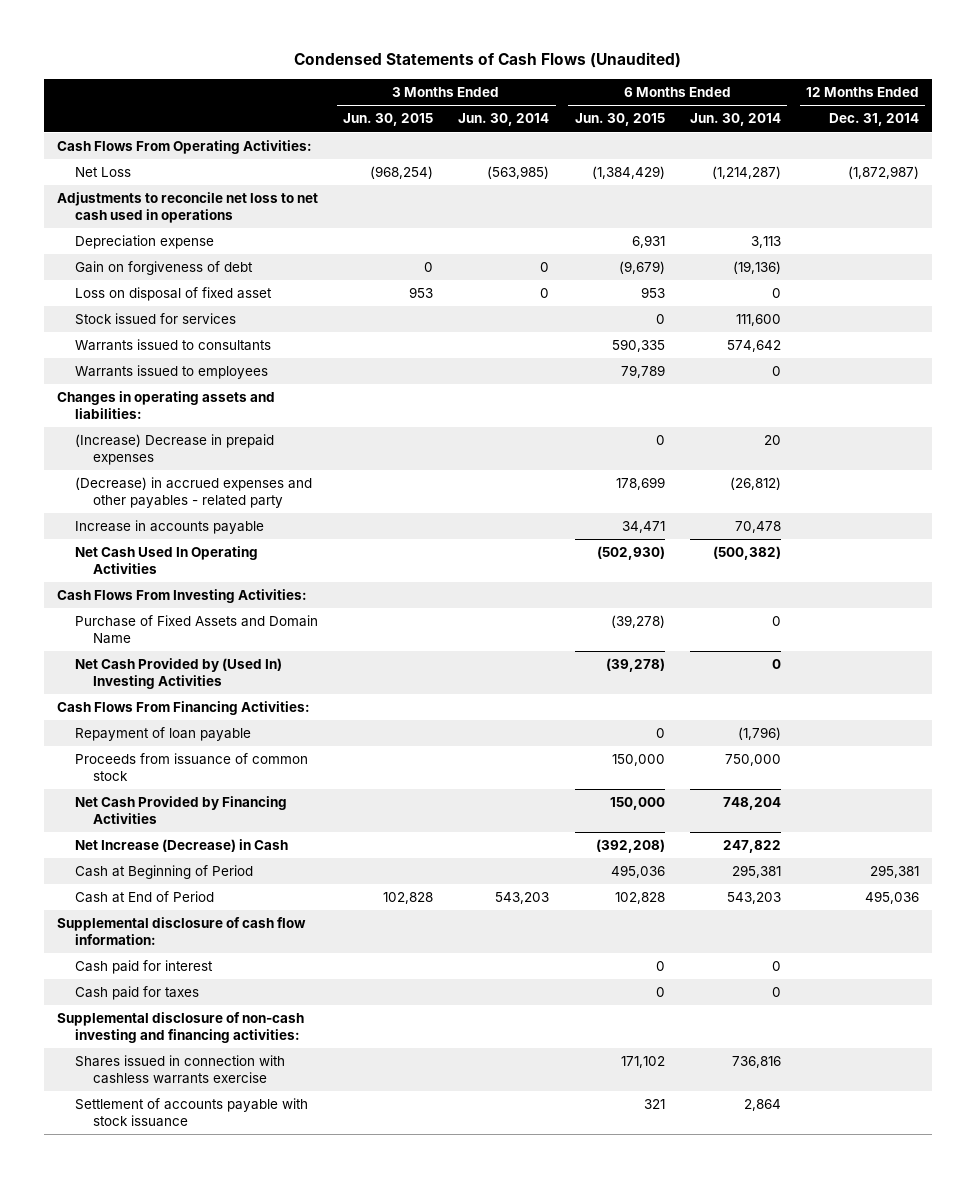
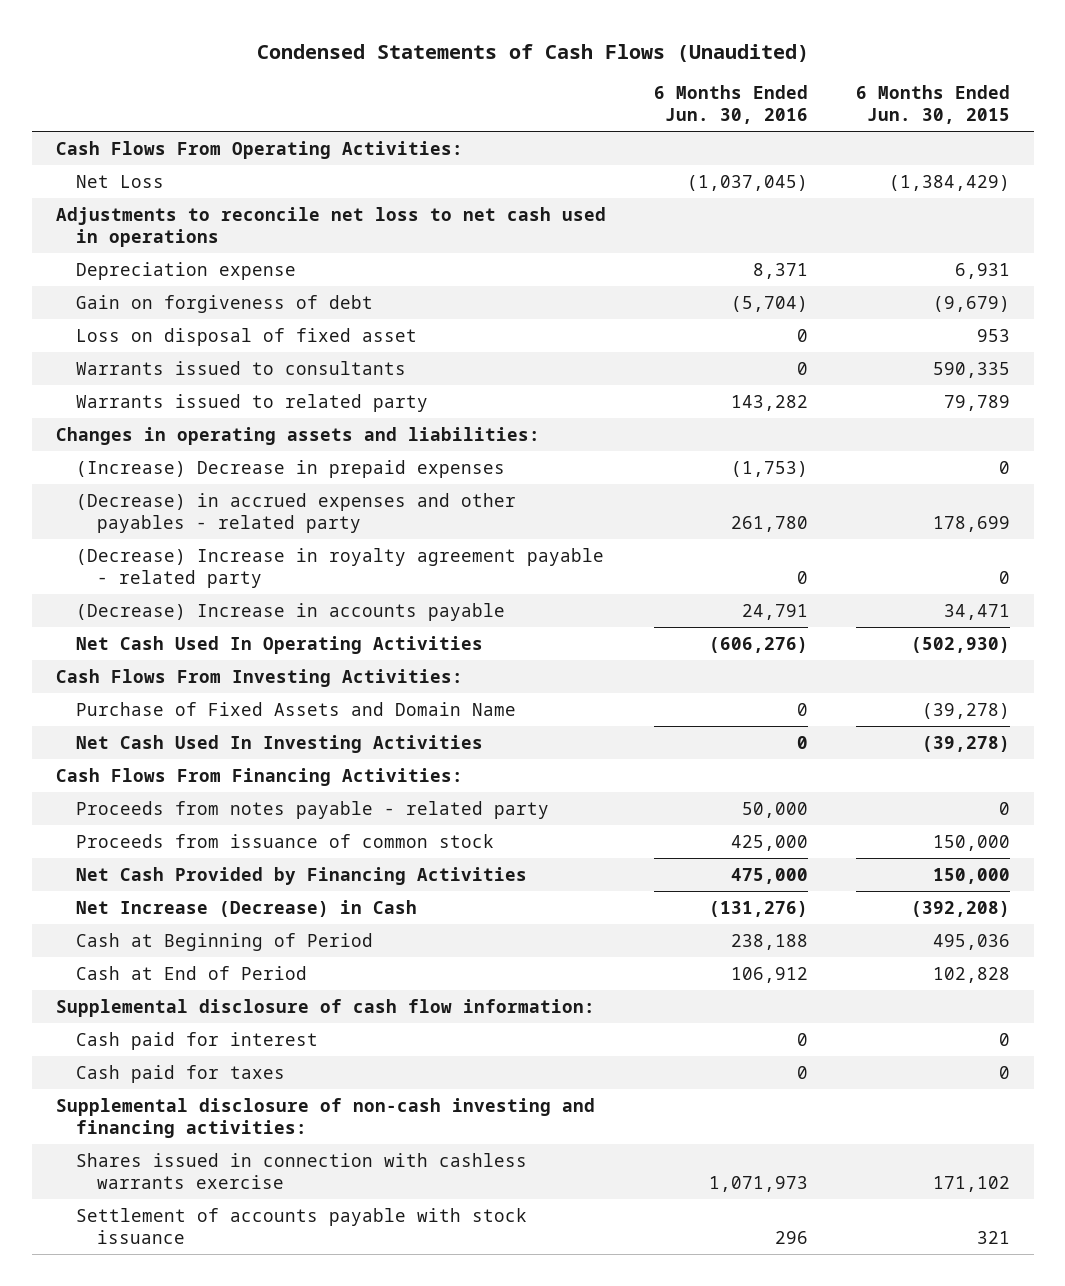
- | 3 Months Ended Jun. 30, 2015 | 3 Months Ended Jun. 30, 2014 | 6 Months Ended Jun. 30, 2015 | 6 Months Ended Jun. 30, 2014 | 12 Months Ended Dec. 31, 2014
+ | 6 Months Ended Jun. 30, 2016 | 6 Months Ended Jun. 30, 2015
- Stock issued for services | | | 0 | 111,600 |
- Warrants issued to employees | | | 79,789 | 0 |
+ Warrants issued to related party | 143,282 | 79,789
- Increase in accounts payable | | | 34,471 | 70,478 |
+ (Decrease) Increase in royalty agreement payable - related party | 0 | 0
+ (Decrease) Increase in accounts payable | 24,791 | 34,471
- Net Cash Provided by (Used In) Investing Activities | | | (39,278) | 0 |
+ Net Cash Used In Investing Activities | 0 | (39,278)
- Repayment of loan payable | | | 0 | (1,796) |
+ Proceeds from notes payable - related party | 50,000 | 0

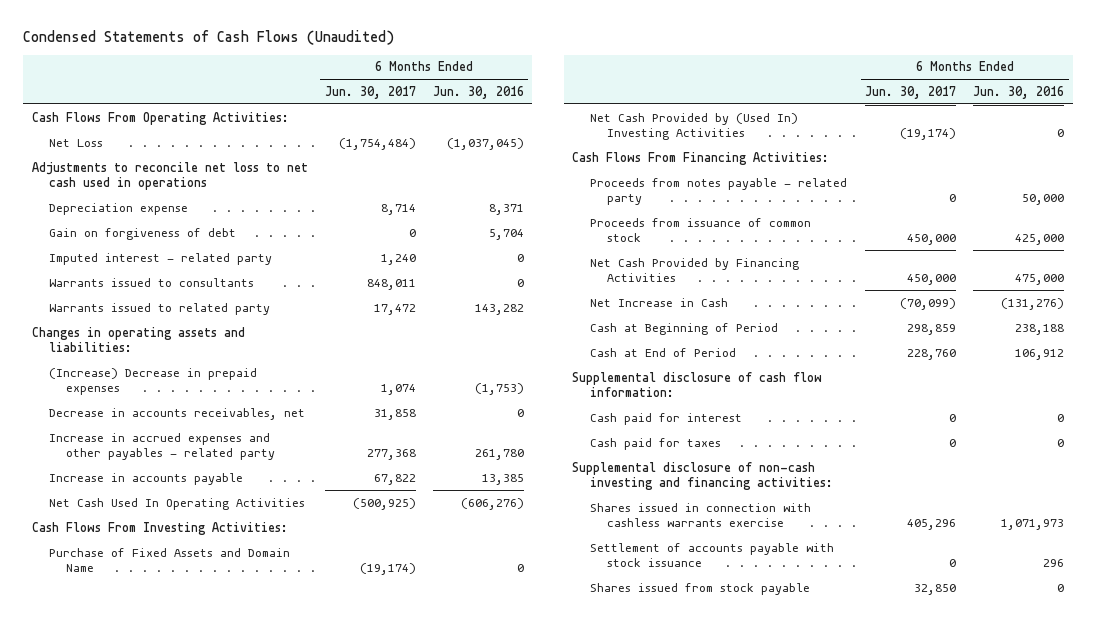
- | 6 Months Ended Jun. 30, 2016 | 6 Months Ended Jun. 30, 2015
+ | 6 Months Ended Jun. 30, 2017 | 6 Months Ended Jun. 30, 2016
- Gain on forgiveness of debt | (5,704) | (9,679)
- Loss on disposal of fixed asset | 0 | 953
+ Gain on forgiveness of debt | 0 | 5,704
+ Imputed interest - related party | 1,240 | 0
- (Decrease) in accrued expenses and other payables - related party | 261,780 | 178,699
- (Decrease) Increase in royalty agreement payable - related party | 0 | 0
- (Decrease) Increase in accounts payable | 24,791 | 34,471
+ Decrease in accounts receivables, net | 31,858 | 0
+ Increase in accrued expenses and other payables - related party | 277,368 | 261,780
+ Increase in accounts payable | 67,822 | 13,385
- Net Cash Used In Investing Activities | 0 | (39,278)
+ Net Cash Provided by (Used In) Investing Activities | (19,174) | 0
- Net Increase (Decrease) in Cash | (131,276) | (392,208)
+ Net Increase in Cash | (70,099) | (131,276)
+ Shares issued from stock payable | 32,850 | 0

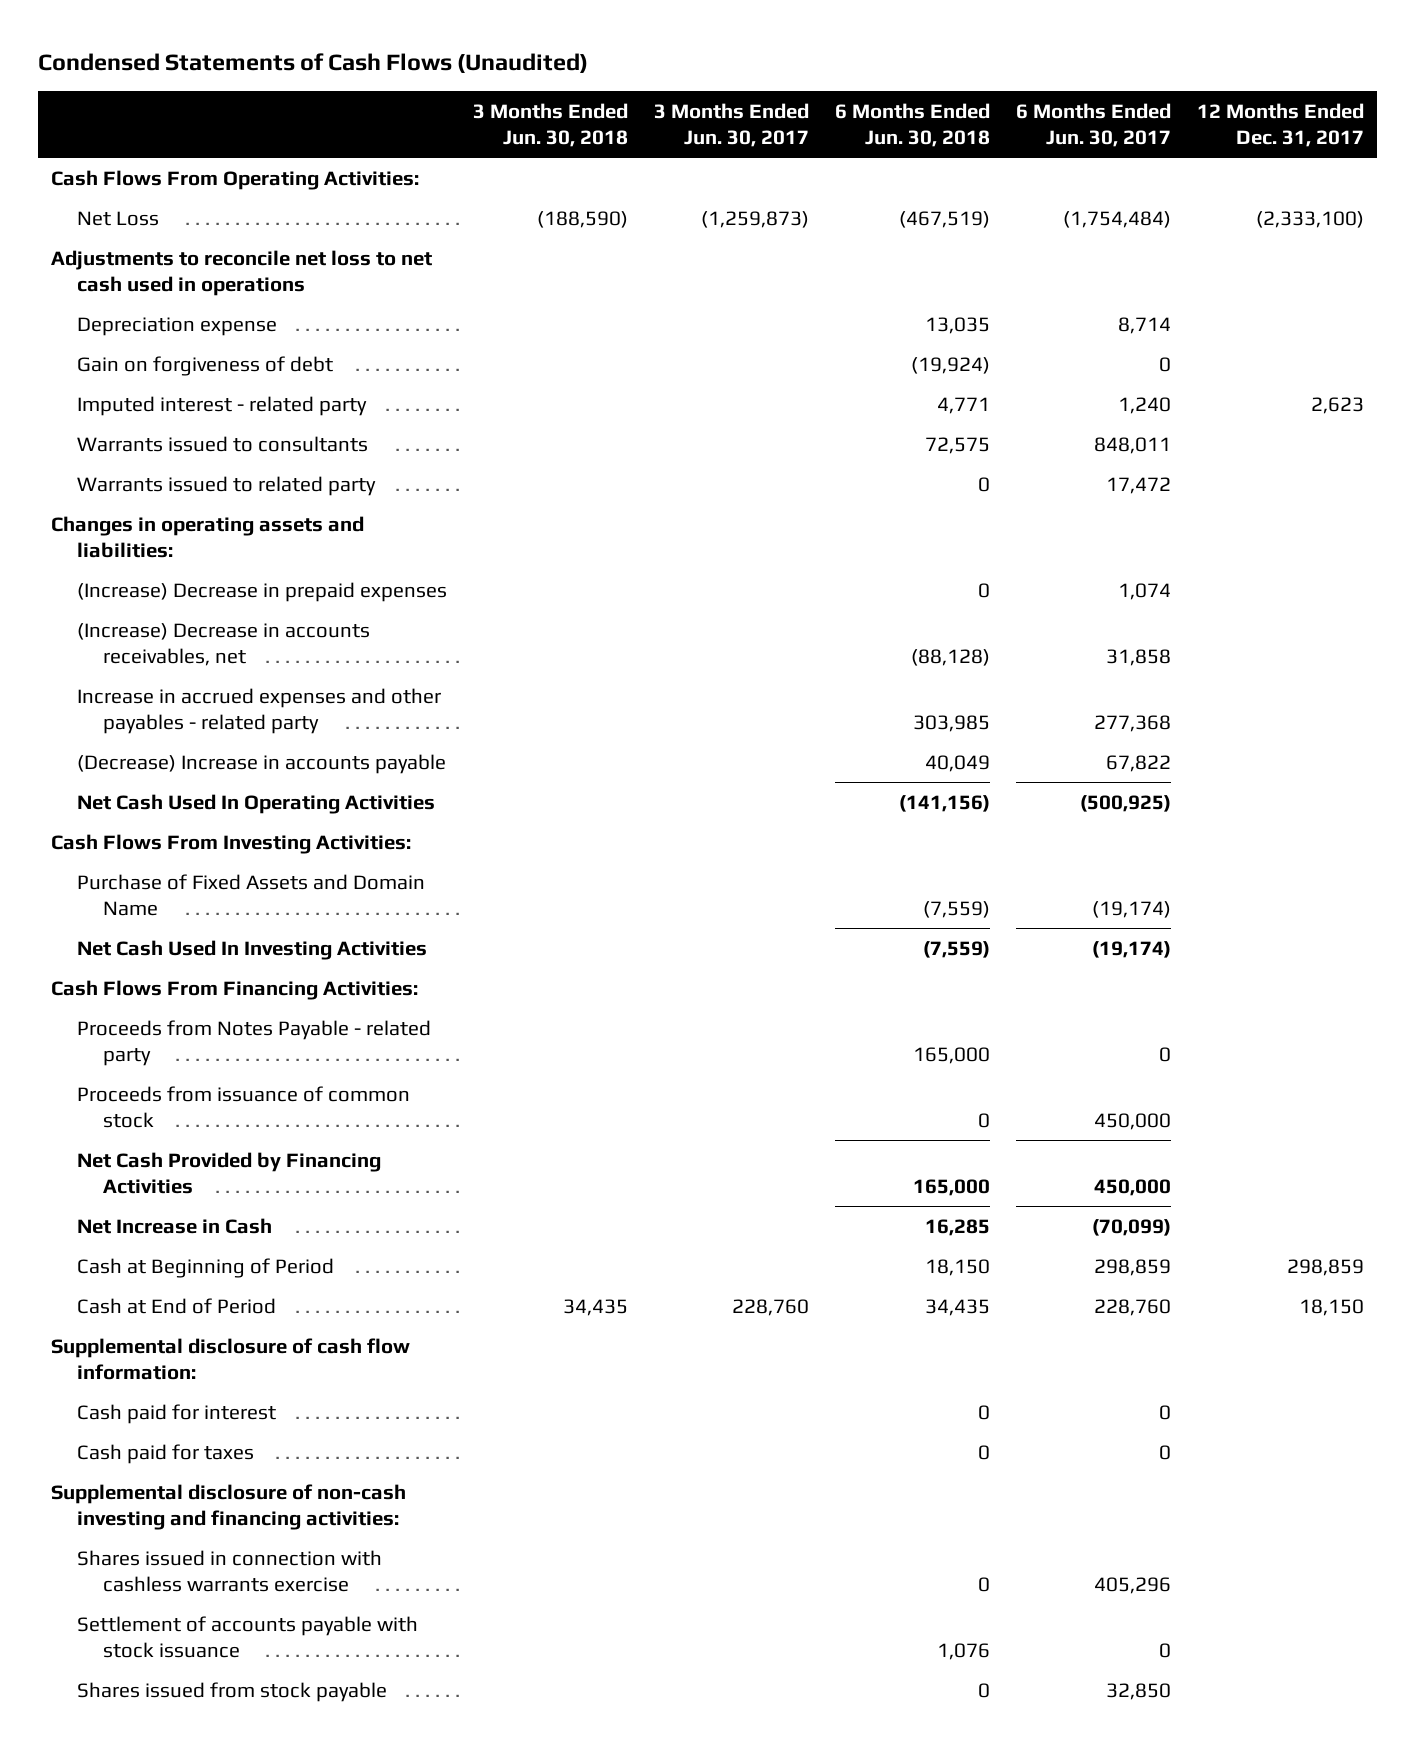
- | 6 Months Ended Jun. 30, 2017 | 6 Months Ended Jun. 30, 2016
+ | 3 Months Ended Jun. 30, 2018 | 3 Months Ended Jun. 30, 2017 | 6 Months Ended Jun. 30, 2018 | 6 Months Ended Jun. 30, 2017 | 12 Months Ended Dec. 31, 2017
- Decrease in accounts receivables, net | 31,858 | 0
+ (Increase) Decrease in accounts receivables, net | | | (88,128) | 31,858 |
- Increase in accounts payable | 67,822 | 13,385
+ (Decrease) Increase in accounts payable | | | 40,049 | 67,822 |
- Net Cash Provided by (Used In) Investing Activities | (19,174) | 0
+ Net Cash Used In Investing Activities | | | (7,559) | (19,174) |
- Proceeds from notes payable - related party | 0 | 50,000
+ Proceeds from Notes Payable - related party | | | 165,000 | 0 |

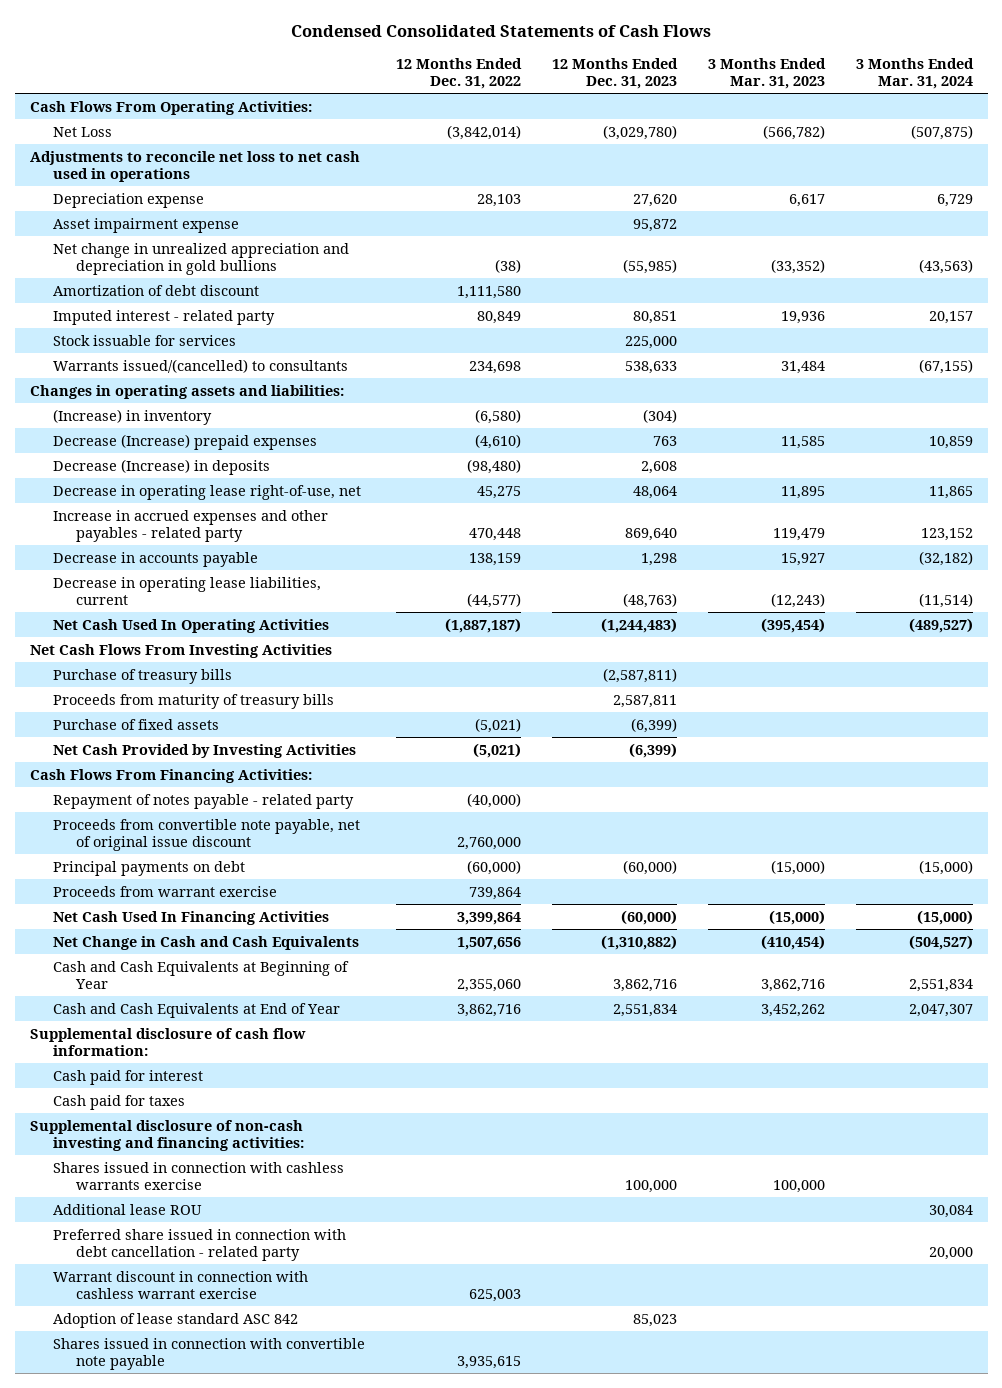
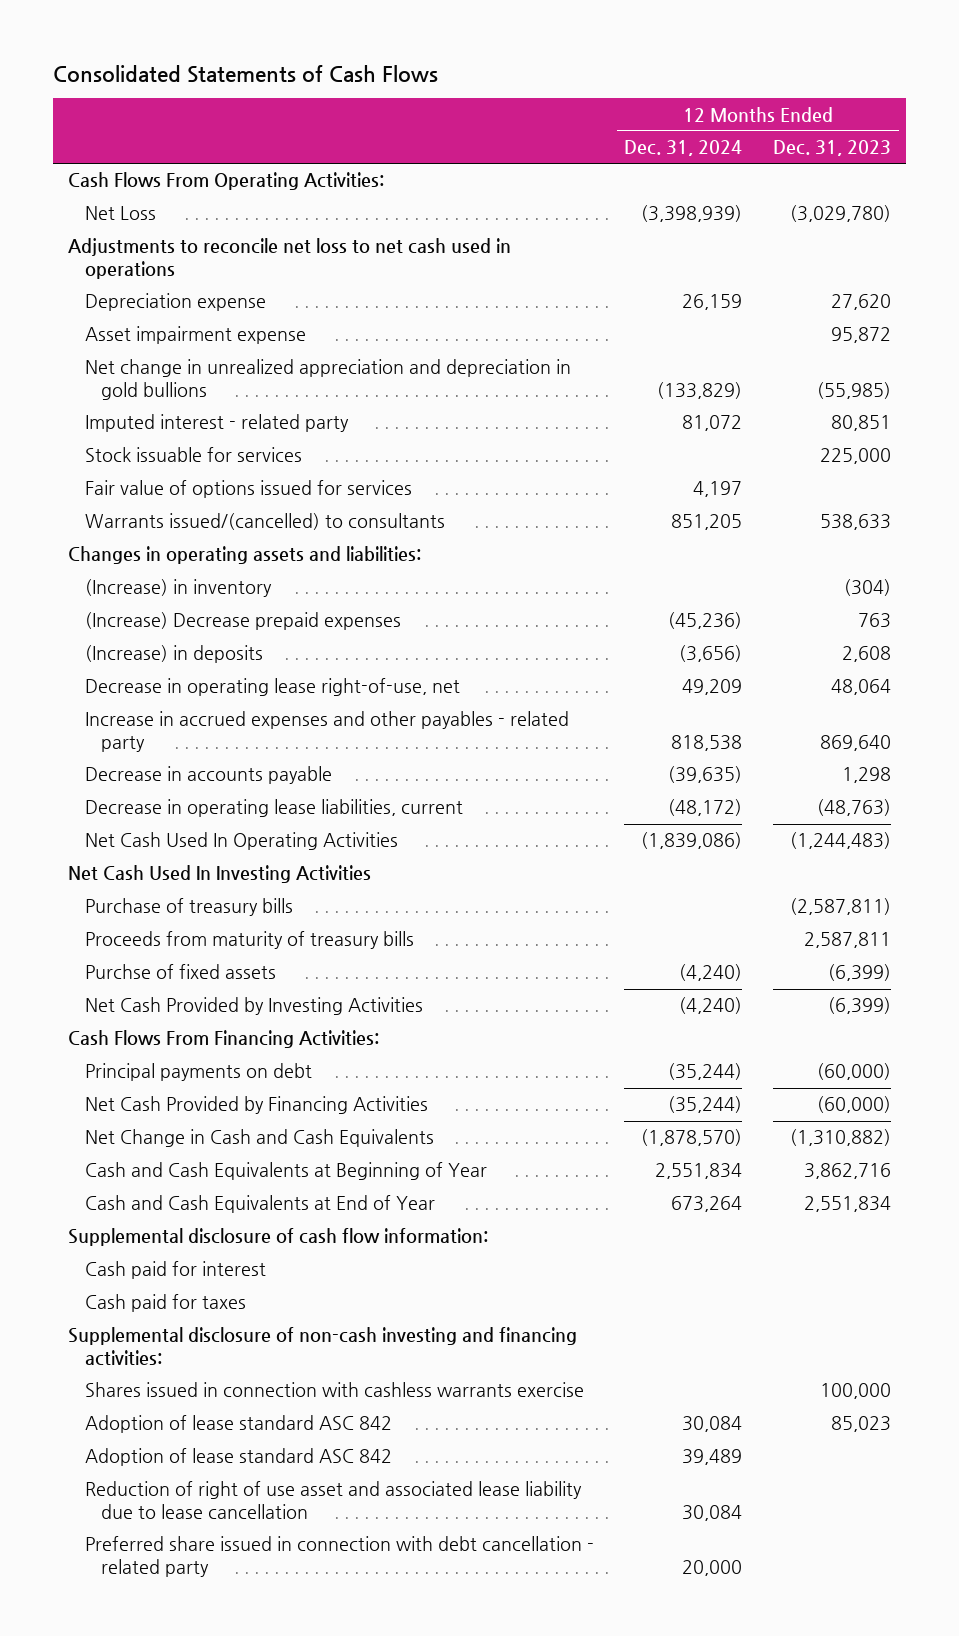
- Condensed Consolidated Statements of Cash Flows
+ Consolidated Statements of Cash Flows
- | 12 Months Ended Dec. 31, 2022 | 12 Months Ended Dec. 31, 2023 | 3 Months Ended Mar. 31, 2023 | 3 Months Ended Mar. 31, 2024
+ | 12 Months Ended Dec. 31, 2024 | 12 Months Ended Dec. 31, 2023
- Amortization of debt discount | 1,111,580 | | |
+ Fair value of options issued for services | 4,197 |
- Decrease (Increase) prepaid expenses | (4,610) | 763 | 11,585 | 10,859
- Decrease (Increase) in deposits | (98,480) | 2,608 | |
+ (Increase) Decrease prepaid expenses | (45,236) | 763
+ (Increase) in deposits | (3,656) | 2,608
- Net Cash Flows From Investing Activities
+ Net Cash Used In Investing Activities
- Purchase of fixed assets | (5,021) | (6,399) | |
+ Purchse of fixed assets | (4,240) | (6,399)
- Repayment of notes payable - related party | (40,000) | | |
- Proceeds from convertible note payable, net of original issue discount | 2,760,000 | | |
- Proceeds from warrant exercise | 739,864 | | |
- Net Cash Used In Financing Activities | 3,399,864 | (60,000) | (15,000) | (15,000)
+ Net Cash Provided by Financing Activities | (35,244) | (60,000)
- Additional lease ROU | | | | 30,084
- Warrant discount in connection with cashless warrant exercise | 625,003 | | |
- Shares issued in connection with convertible note payable | 3,935,615 | | |
+ Adoption of lease standard ASC 842 | 39,489 |
+ Reduction of right of use asset and associated lease liability due to lease cancellation | 30,084 |
moved down: Preferred share issued in connection with debt cancellation - related party | 20,000 |

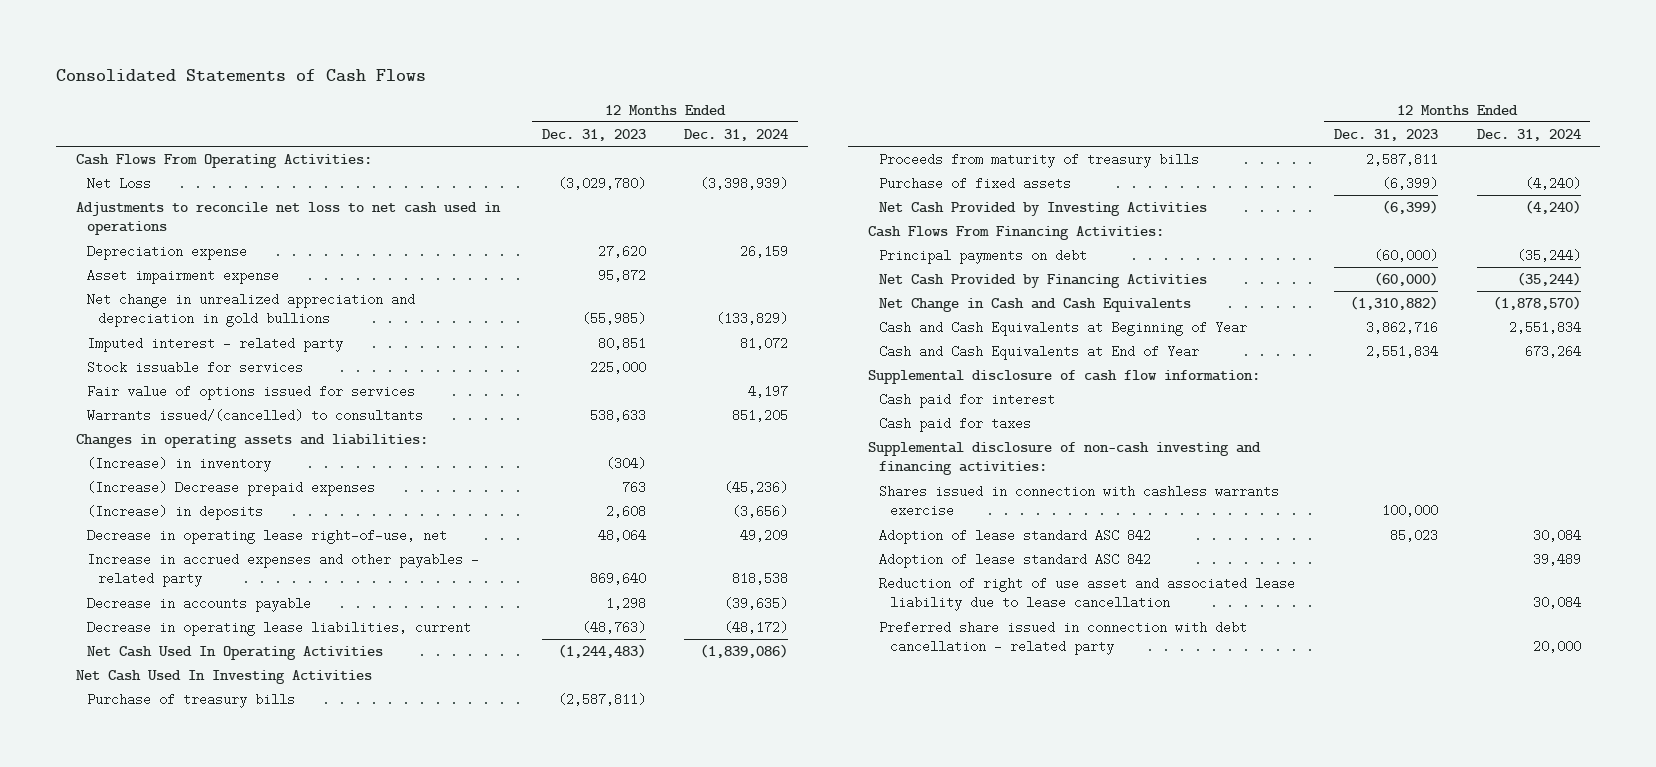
- | 12 Months Ended Dec. 31, 2024 | 12 Months Ended Dec. 31, 2023
+ | 12 Months Ended Dec. 31, 2023 | 12 Months Ended Dec. 31, 2024
- Purchse of fixed assets | (4,240) | (6,399)
+ Purchase of fixed assets | (6,399) | (4,240)

